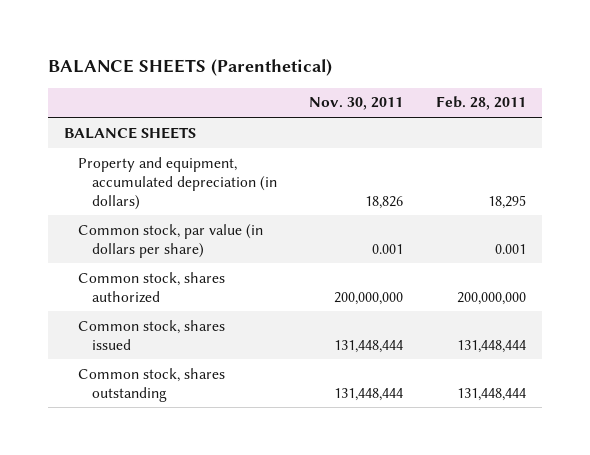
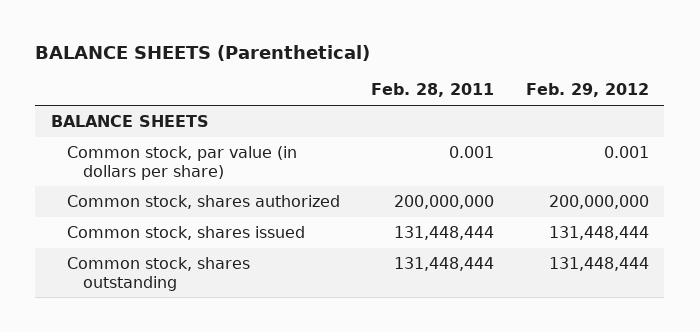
- | Nov. 30, 2011 | Feb. 28, 2011
+ | Feb. 28, 2011 | Feb. 29, 2012
- Property and equipment, accumulated depreciation (in dollars) | 18,826 | 18,295

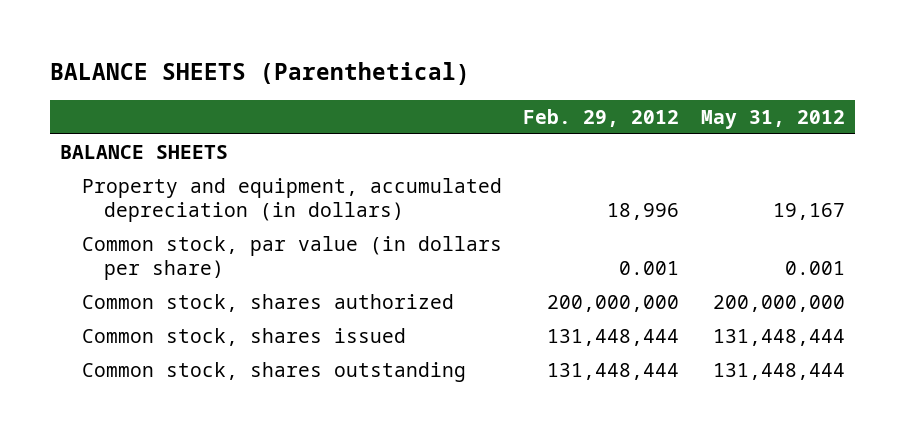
- | Feb. 28, 2011 | Feb. 29, 2012
+ | Feb. 29, 2012 | May 31, 2012
+ Property and equipment, accumulated depreciation (in dollars) | 18,996 | 19,167

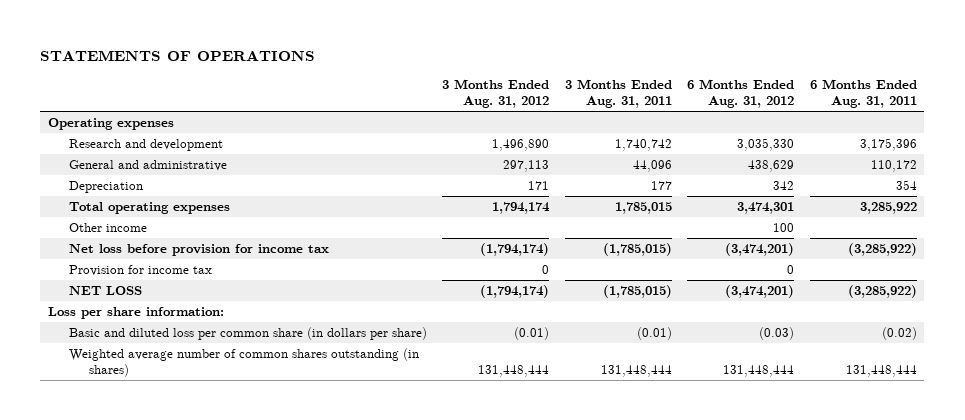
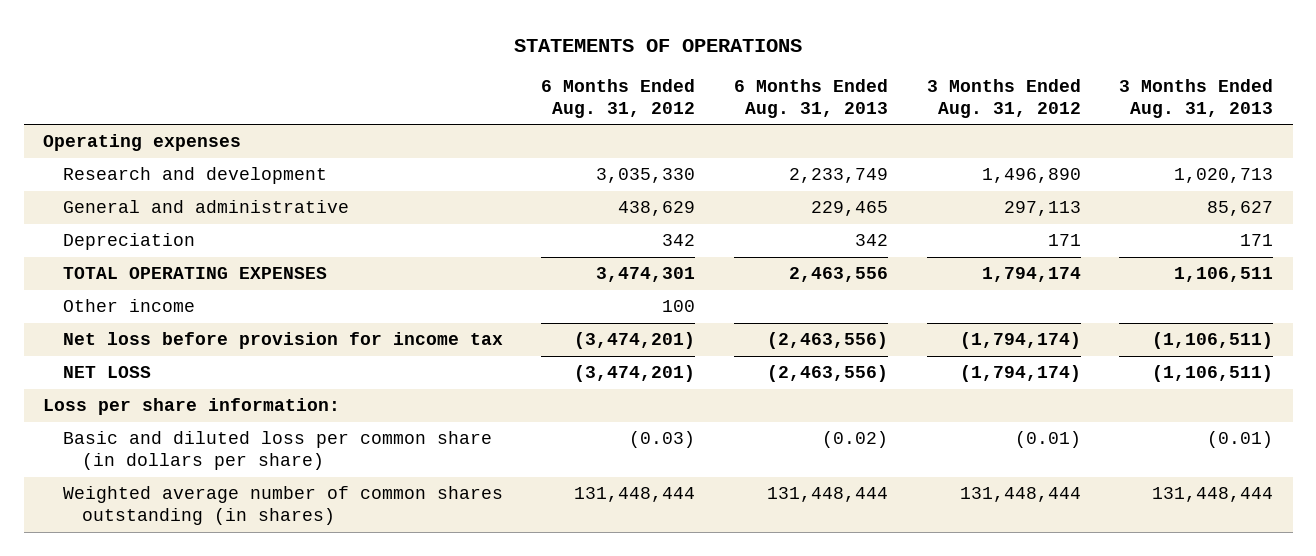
- | 3 Months Ended Aug. 31, 2012 | 3 Months Ended Aug. 31, 2011 | 6 Months Ended Aug. 31, 2012 | 6 Months Ended Aug. 31, 2011
+ | 6 Months Ended Aug. 31, 2012 | 6 Months Ended Aug. 31, 2013 | 3 Months Ended Aug. 31, 2012 | 3 Months Ended Aug. 31, 2013
- Total operating expenses | 1,794,174 | 1,785,015 | 3,474,301 | 3,285,922
+ TOTAL OPERATING EXPENSES | 3,474,301 | 2,463,556 | 1,794,174 | 1,106,511
- Provision for income tax | 0 | | 0 |

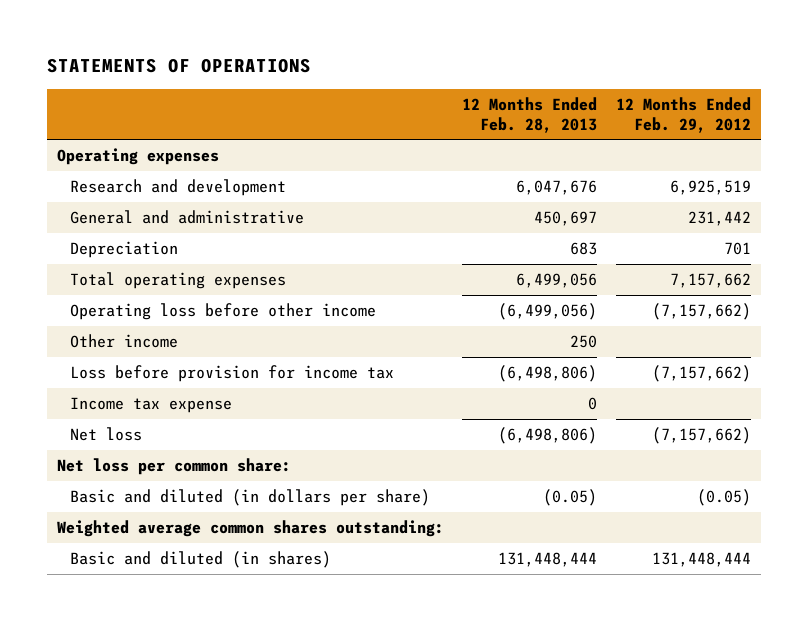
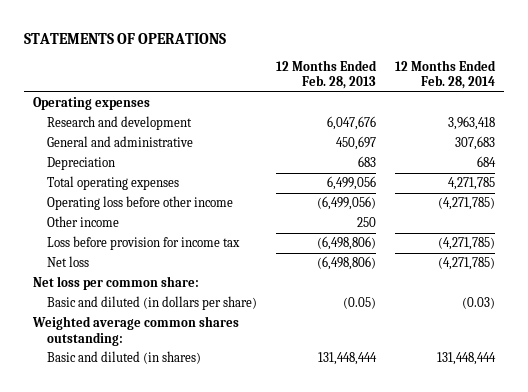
- | 12 Months Ended Feb. 28, 2013 | 12 Months Ended Feb. 29, 2012
+ | 12 Months Ended Feb. 28, 2013 | 12 Months Ended Feb. 28, 2014
- Income tax expense | 0 |

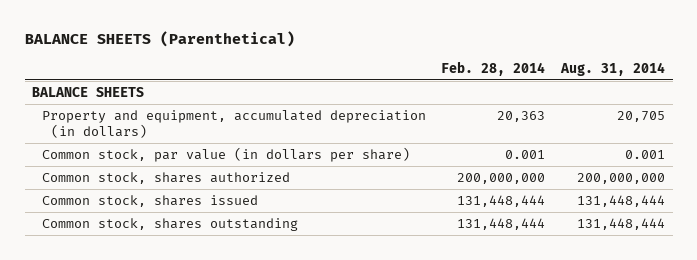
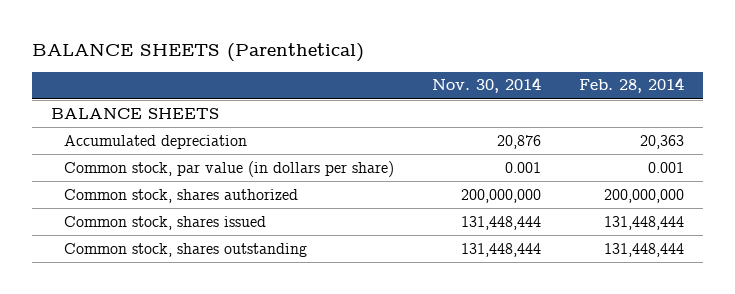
- | Feb. 28, 2014 | Aug. 31, 2014
+ | Nov. 30, 2014 | Feb. 28, 2014
- Property and equipment, accumulated depreciation (in dollars) | 20,363 | 20,705
+ Accumulated depreciation | 20,876 | 20,363

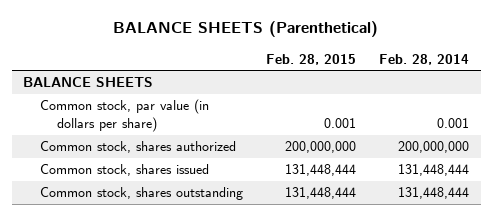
- | Nov. 30, 2014 | Feb. 28, 2014
+ | Feb. 28, 2015 | Feb. 28, 2014
- Accumulated depreciation | 20,876 | 20,363

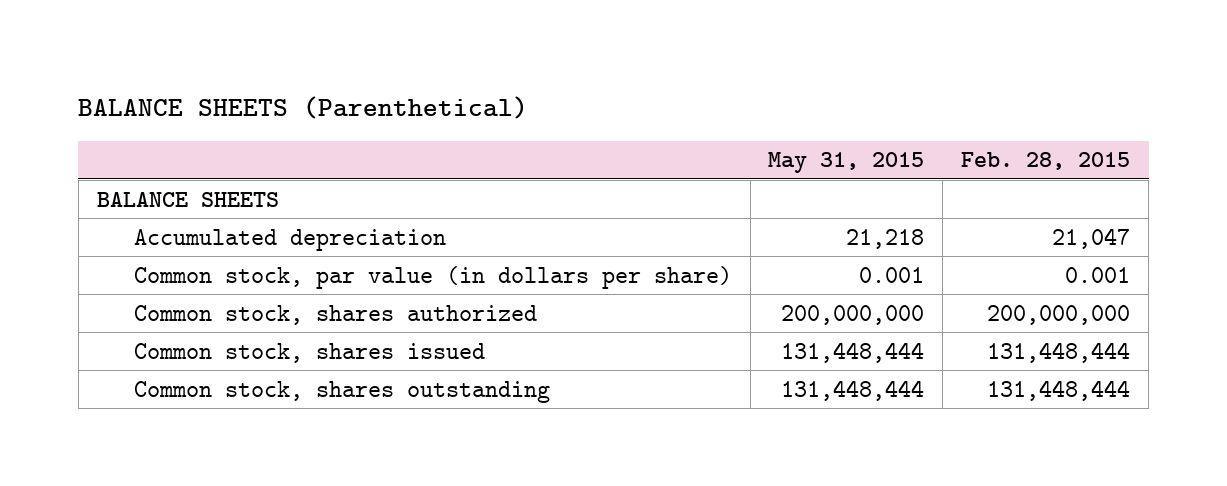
- | Feb. 28, 2015 | Feb. 28, 2014
+ | May 31, 2015 | Feb. 28, 2015
+ Accumulated depreciation | 21,218 | 21,047

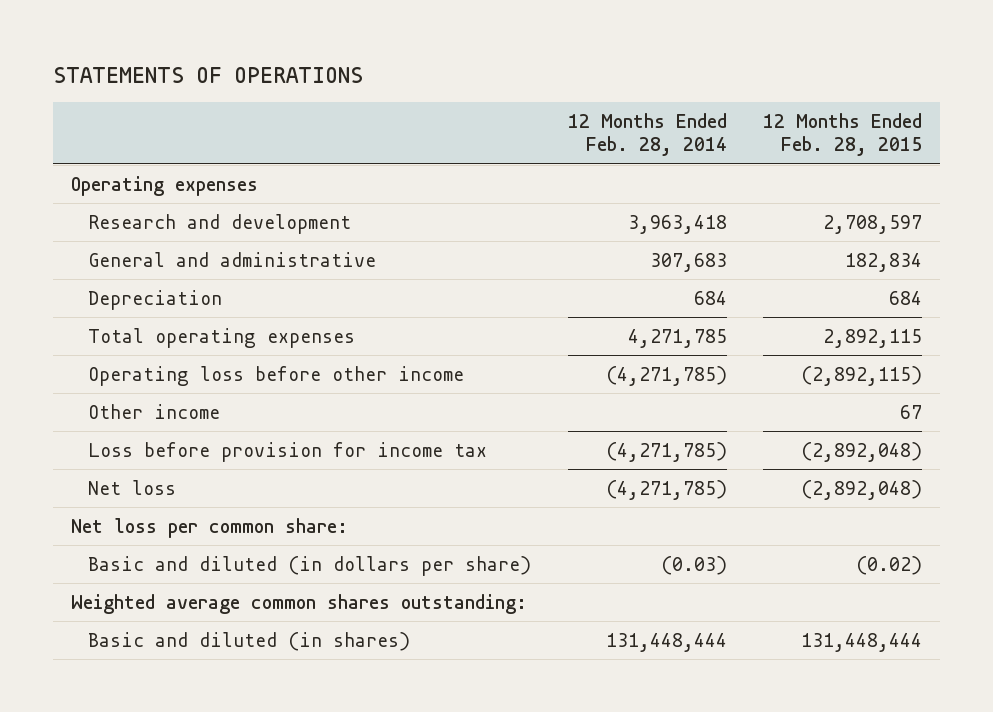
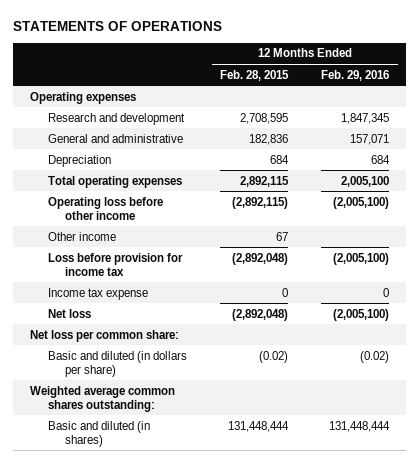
- | 12 Months Ended Feb. 28, 2014 | 12 Months Ended Feb. 28, 2015
+ | 12 Months Ended Feb. 28, 2015 | 12 Months Ended Feb. 29, 2016
- Research and development | 3,963,418 | 2,708,597
- General and administrative | 307,683 | 182,834
+ Research and development | 2,708,595 | 1,847,345
+ General and administrative | 182,836 | 157,071
+ Income tax expense | 0 | 0

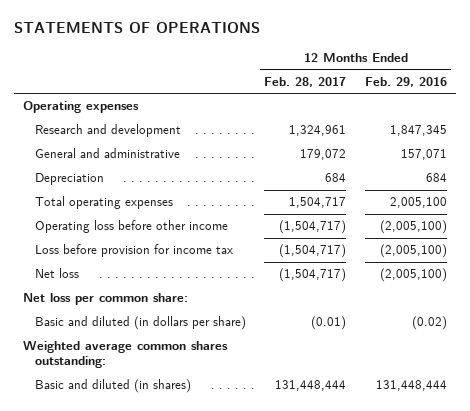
- | 12 Months Ended Feb. 28, 2015 | 12 Months Ended Feb. 29, 2016
+ | 12 Months Ended Feb. 28, 2017 | 12 Months Ended Feb. 29, 2016
- Other income | 67 |
- Income tax expense | 0 | 0

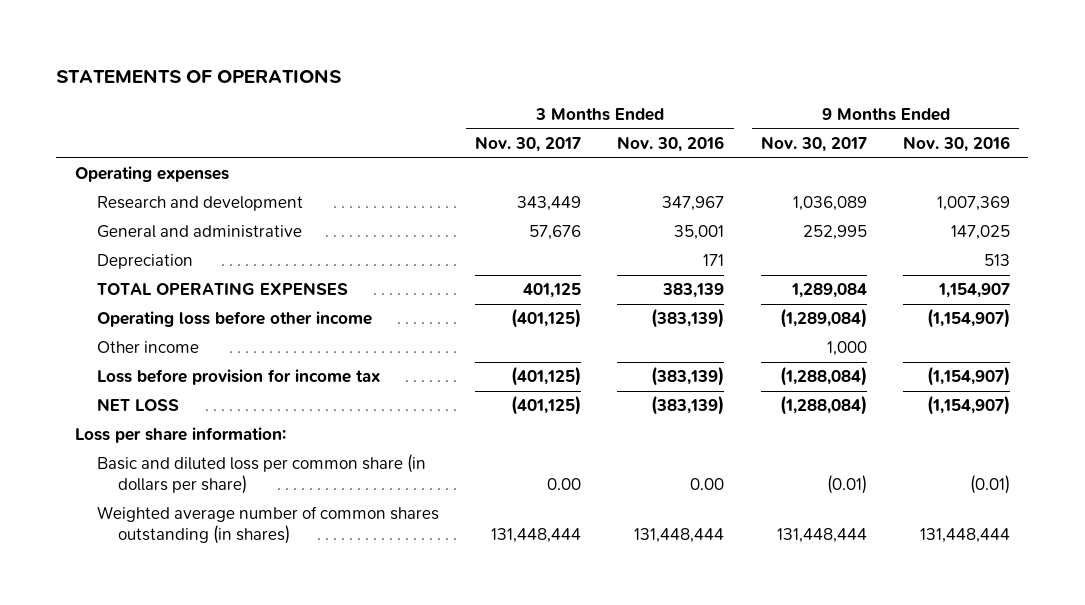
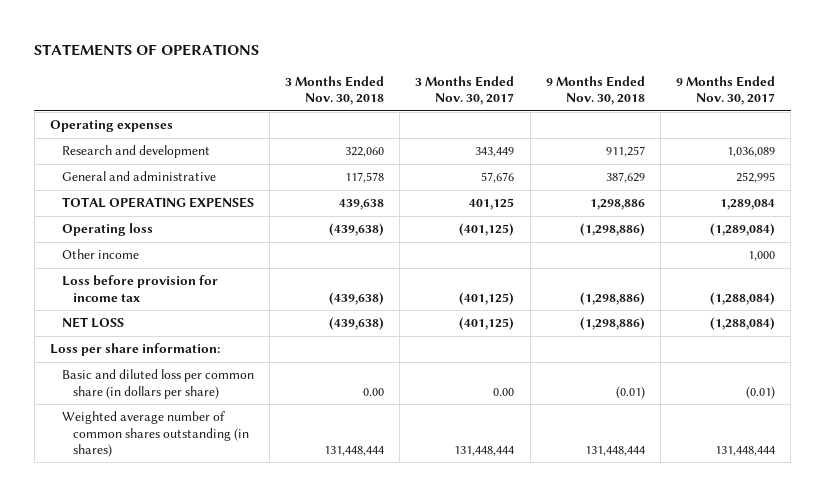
- | 3 Months Ended Nov. 30, 2017 | 3 Months Ended Nov. 30, 2016 | 9 Months Ended Nov. 30, 2017 | 9 Months Ended Nov. 30, 2016
+ | 3 Months Ended Nov. 30, 2018 | 3 Months Ended Nov. 30, 2017 | 9 Months Ended Nov. 30, 2018 | 9 Months Ended Nov. 30, 2017
- Depreciation | | 171 | | 513
- Operating loss before other income | (401,125) | (383,139) | (1,289,084) | (1,154,907)
+ Operating loss | (439,638) | (401,125) | (1,298,886) | (1,289,084)

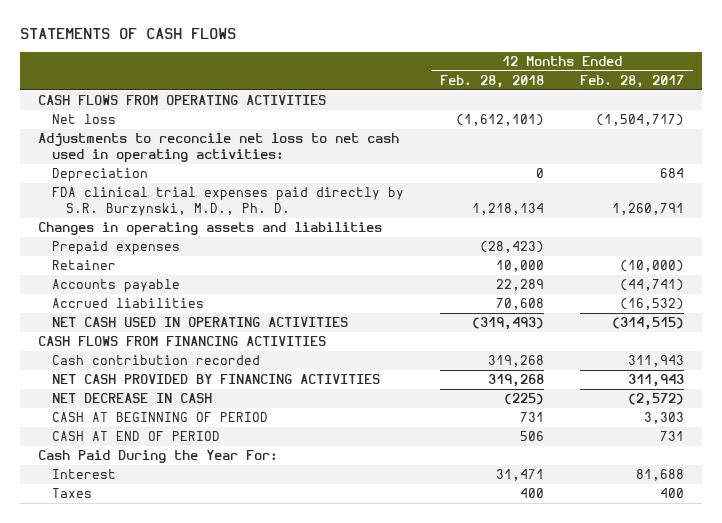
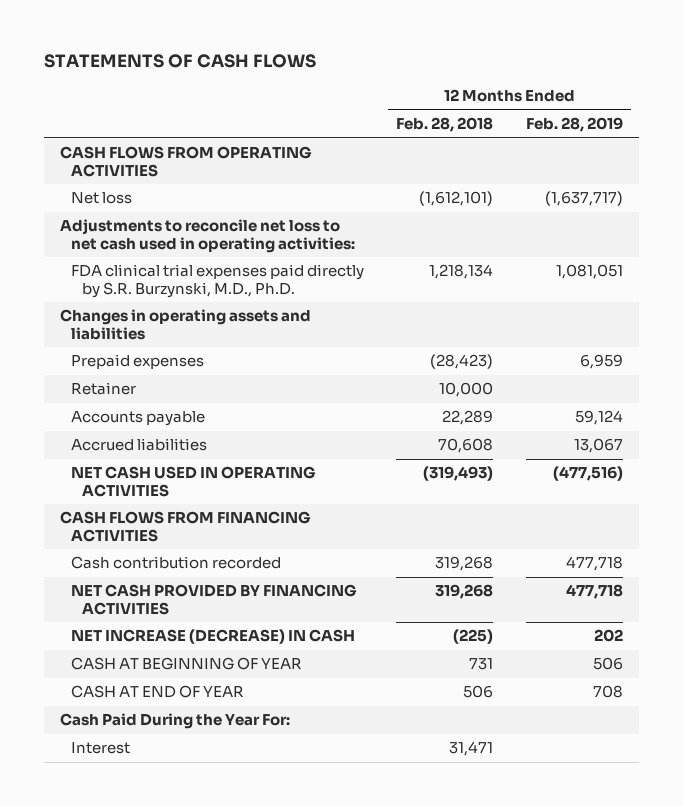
- | 12 Months Ended Feb. 28, 2018 | 12 Months Ended Feb. 28, 2017
+ | 12 Months Ended Feb. 28, 2018 | 12 Months Ended Feb. 28, 2019
- Depreciation | 0 | 684
- FDA clinical trial expenses paid directly by S.R. Burzynski, M.D., Ph. D. | 1,218,134 | 1,260,791
+ FDA clinical trial expenses paid directly by S.R. Burzynski, M.D., Ph.D. | 1,218,134 | 1,081,051
- NET DECREASE IN CASH | (225) | (2,572)
- CASH AT BEGINNING OF PERIOD | 731 | 3,303
- CASH AT END OF PERIOD | 506 | 731
+ NET INCREASE (DECREASE) IN CASH | (225) | 202
+ CASH AT BEGINNING OF YEAR | 731 | 506
+ CASH AT END OF YEAR | 506 | 708
- Taxes | 400 | 400

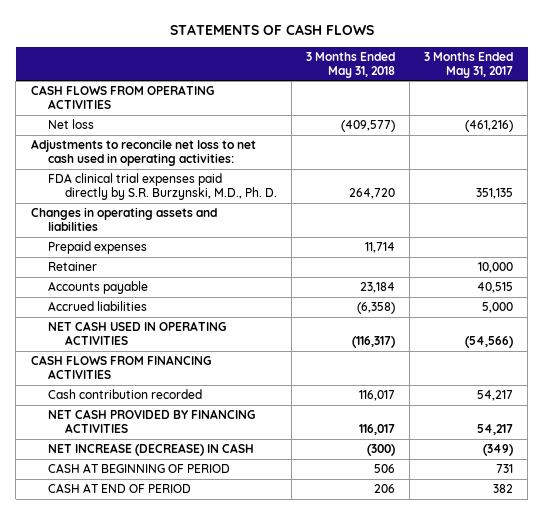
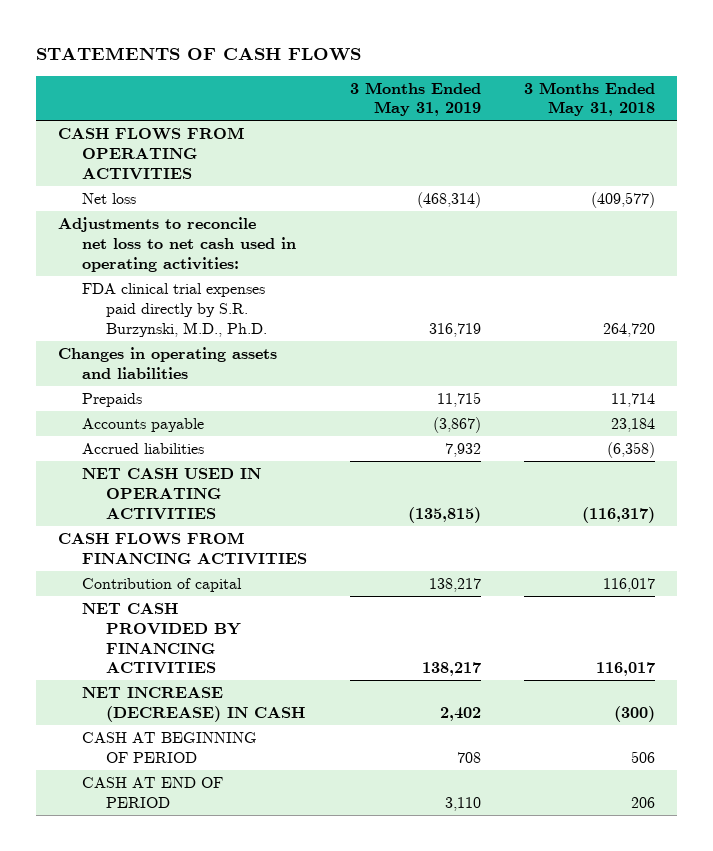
- | 3 Months Ended May 31, 2018 | 3 Months Ended May 31, 2017
+ | 3 Months Ended May 31, 2019 | 3 Months Ended May 31, 2018
- FDA clinical trial expenses paid directly by S.R. Burzynski, M.D., Ph. D. | 264,720 | 351,135
+ FDA clinical trial expenses paid directly by S.R. Burzynski, M.D., Ph.D. | 316,719 | 264,720
- Prepaid expenses | 11,714 |
- Retainer | | 10,000
+ Prepaids | 11,715 | 11,714
- Cash contribution recorded | 116,017 | 54,217
+ Contribution of capital | 138,217 | 116,017

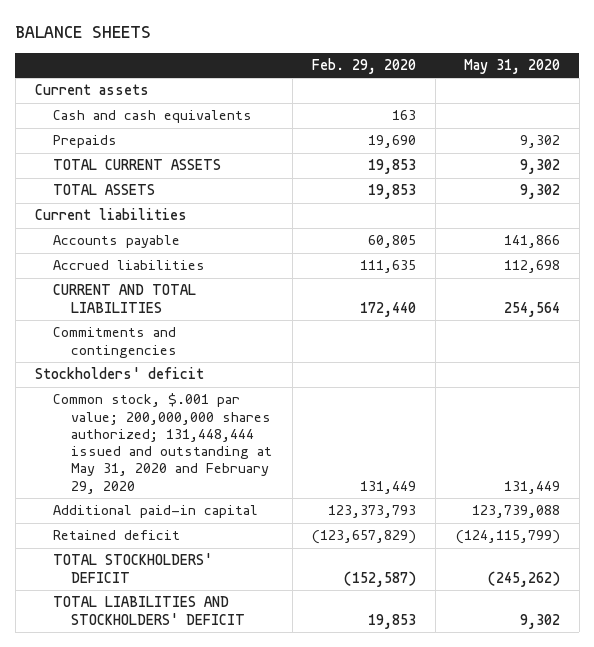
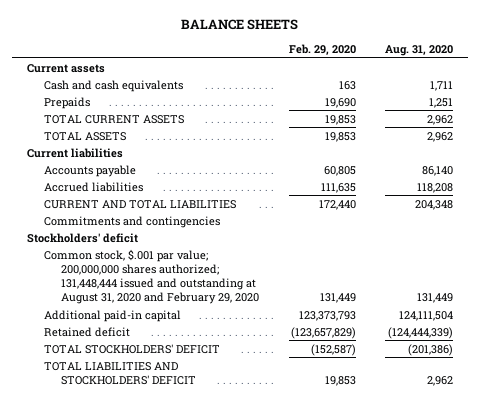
- | Feb. 29, 2020 | May 31, 2020
+ | Feb. 29, 2020 | Aug. 31, 2020
- Common stock, $.001 par value; 200,000,000 shares authorized; 131,448,444 issued and outstanding at May 31, 2020 and February 29, 2020 | 131,449 | 131,449
+ Common stock, $.001 par value; 200,000,000 shares authorized; 131,448,444 issued and outstanding at August 31, 2020 and February 29, 2020 | 131,449 | 131,449

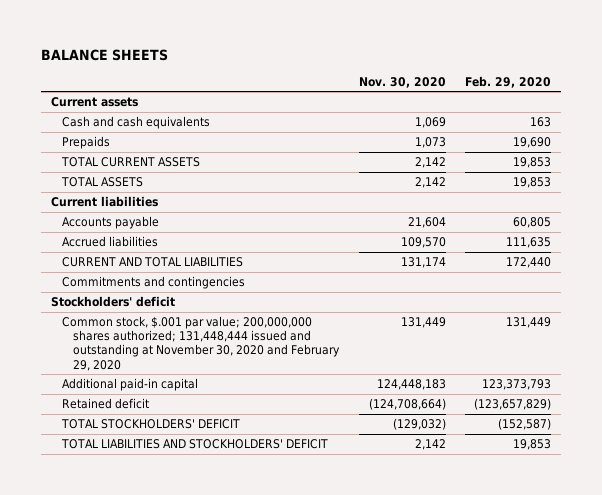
- | Feb. 29, 2020 | Aug. 31, 2020
+ | Nov. 30, 2020 | Feb. 29, 2020
- Common stock, $.001 par value; 200,000,000 shares authorized; 131,448,444 issued and outstanding at August 31, 2020 and February 29, 2020 | 131,449 | 131,449
+ Common stock, $.001 par value; 200,000,000 shares authorized; 131,448,444 issued and outstanding at November 30, 2020 and February 29, 2020 | 131,449 | 131,449

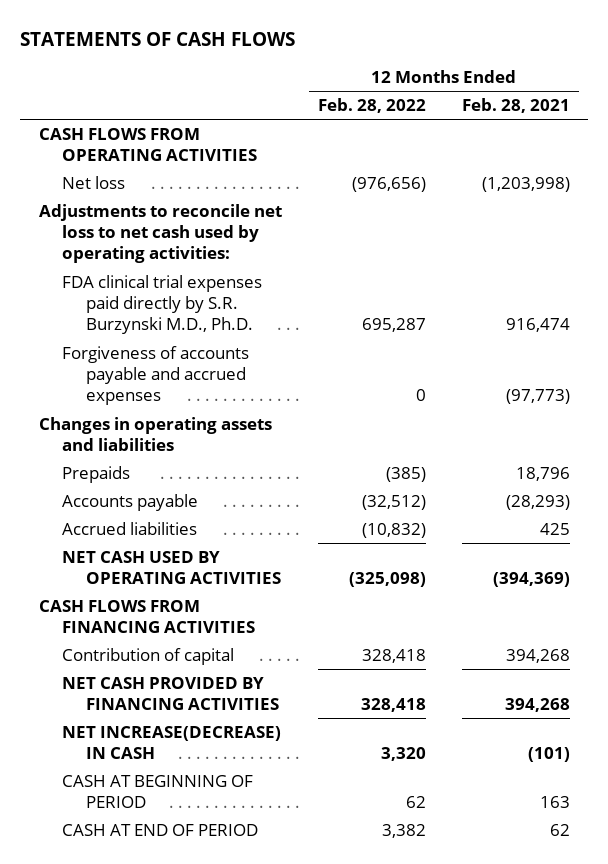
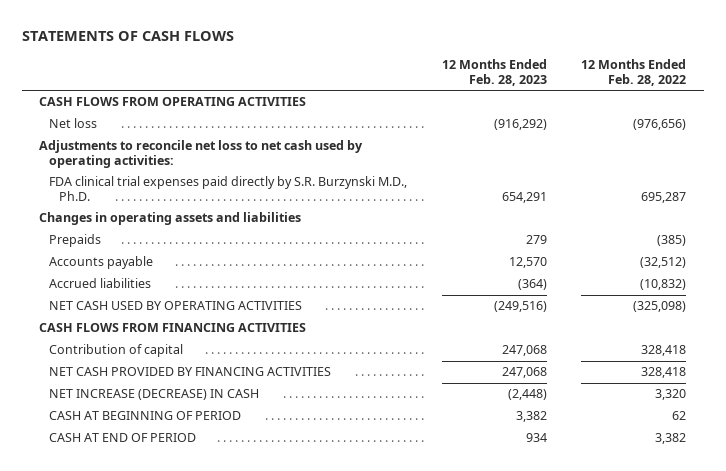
- | 12 Months Ended Feb. 28, 2022 | 12 Months Ended Feb. 28, 2021
+ | 12 Months Ended Feb. 28, 2023 | 12 Months Ended Feb. 28, 2022
- Forgiveness of accounts payable and accrued expenses | 0 | (97,773)
- NET INCREASE(DECREASE) IN CASH | 3,320 | (101)
+ NET INCREASE (DECREASE) IN CASH | (2,448) | 3,320

